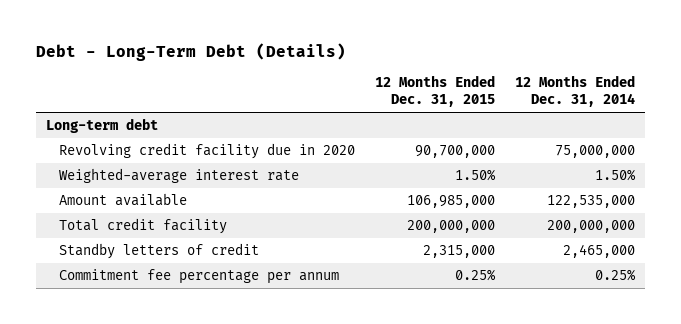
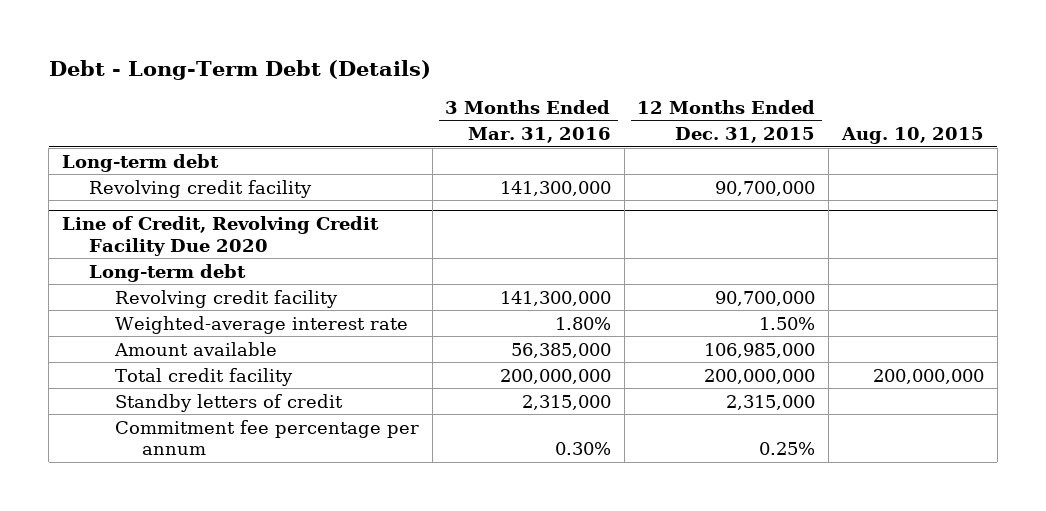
- | 12 Months Ended Dec. 31, 2015 | 12 Months Ended Dec. 31, 2014
+ | 3 Months Ended Mar. 31, 2016 | 12 Months Ended Dec. 31, 2015 | Aug. 10, 2015
- Revolving credit facility due in 2020 | 90,700,000 | 75,000,000
+ Revolving credit facility | 141,300,000 | 90,700,000 |
+ Line of Credit, Revolving Credit Facility Due 2020
+ Long-term debt
+ Revolving credit facility | 141,300,000 | 90,700,000 |

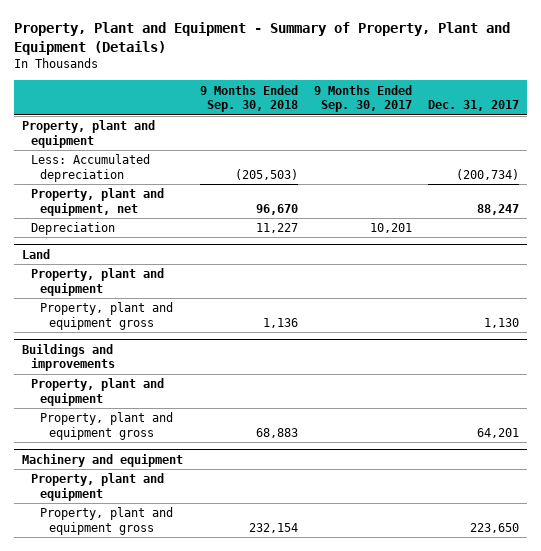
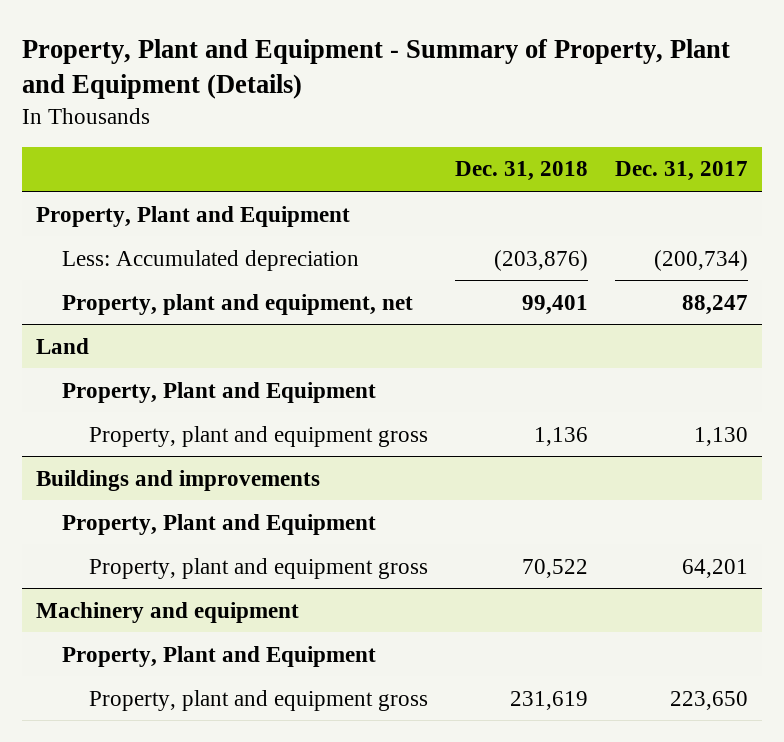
- | 9 Months Ended Sep. 30, 2018 | 9 Months Ended Sep. 30, 2017 | Dec. 31, 2017
+ | Dec. 31, 2018 | Dec. 31, 2017
- Property, plant and equipment
+ Property, Plant and Equipment
- Depreciation | 11,227 | 10,201 |
@ Land
- Property, plant and equipment
+ Property, Plant and Equipment
@ Buildings and improvements
- Property, plant and equipment
+ Property, Plant and Equipment
@ Machinery and equipment
- Property, plant and equipment
+ Property, Plant and Equipment

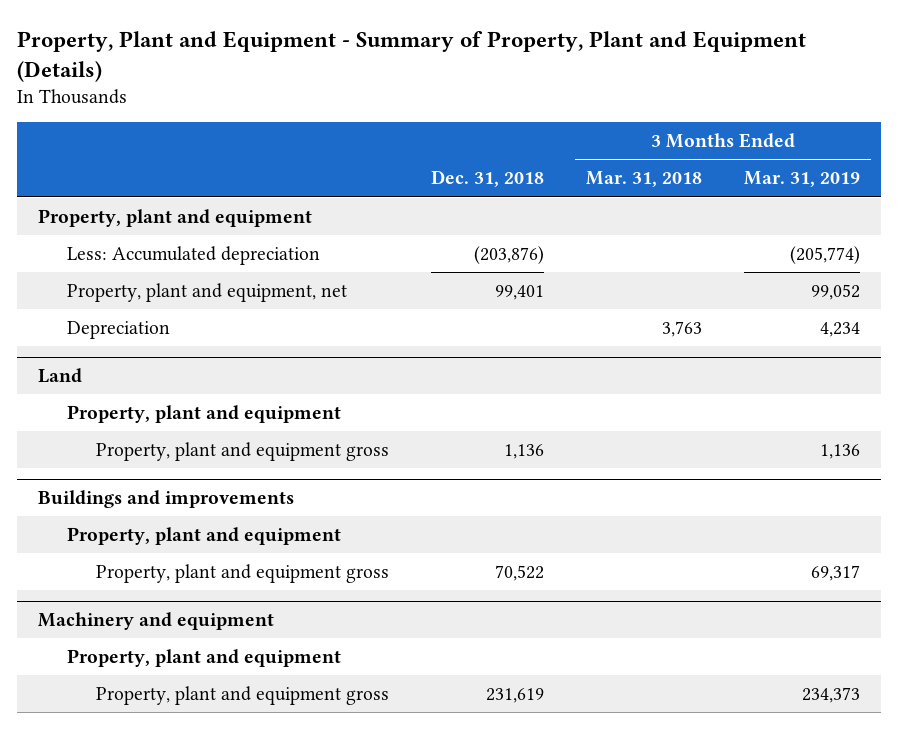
- | Dec. 31, 2018 | Dec. 31, 2017
+ | Dec. 31, 2018 | 3 Months Ended Mar. 31, 2018 | 3 Months Ended Mar. 31, 2019
- Property, Plant and Equipment
+ Property, plant and equipment
+ Depreciation | | 3,763 | 4,234
@ Land
- Property, Plant and Equipment
+ Property, plant and equipment
@ Buildings and improvements
- Property, Plant and Equipment
+ Property, plant and equipment
@ Machinery and equipment
- Property, Plant and Equipment
+ Property, plant and equipment

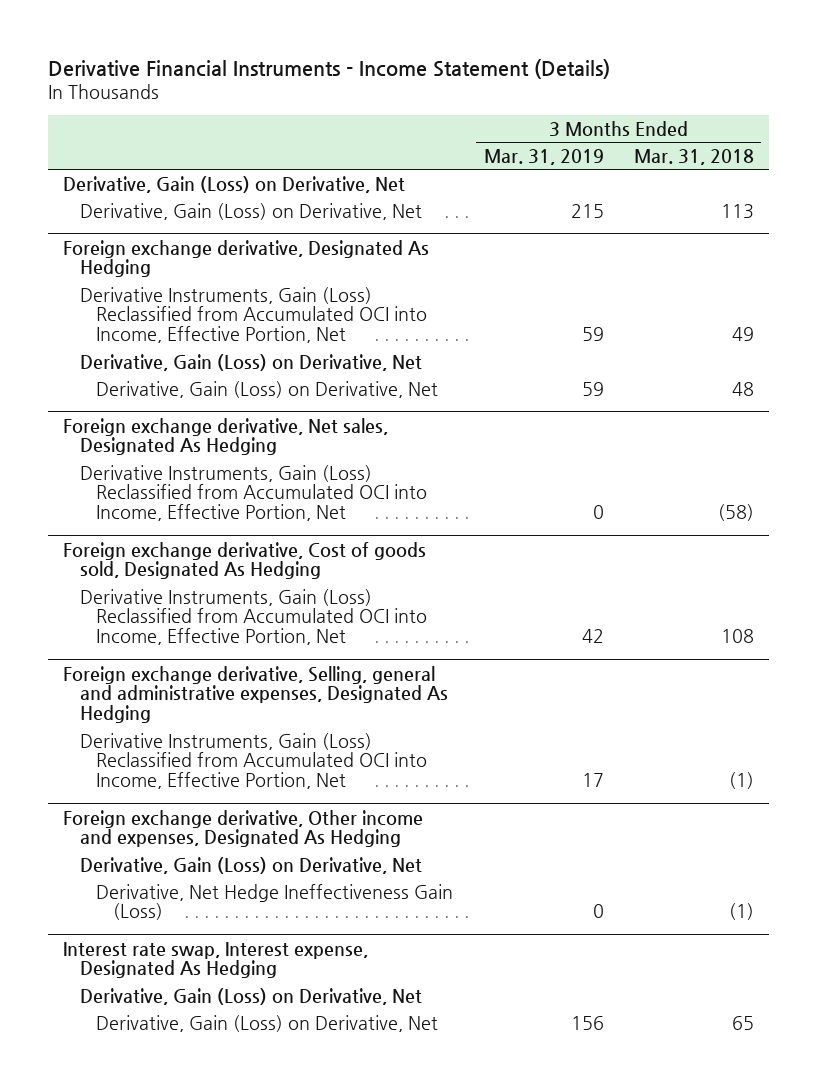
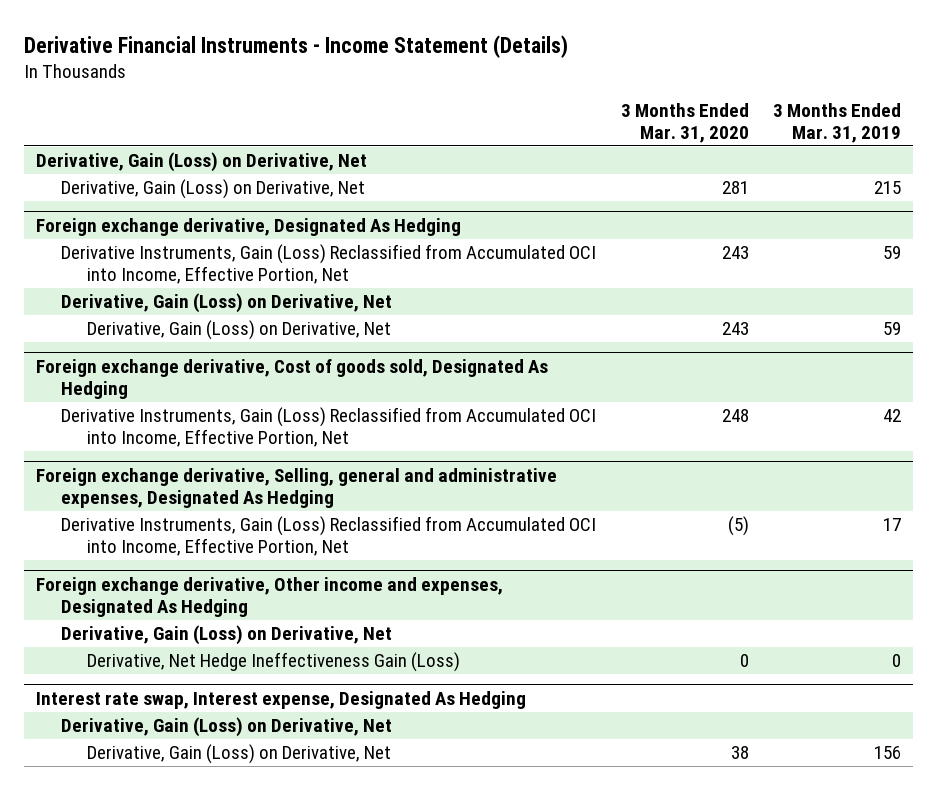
- | 3 Months Ended Mar. 31, 2019 | 3 Months Ended Mar. 31, 2018
+ | 3 Months Ended Mar. 31, 2020 | 3 Months Ended Mar. 31, 2019
- Foreign exchange derivative, Net sales, Designated As Hedging
- Derivative Instruments, Gain (Loss) Reclassified from Accumulated OCI into Income, Effective Portion, Net | 0 | (58)

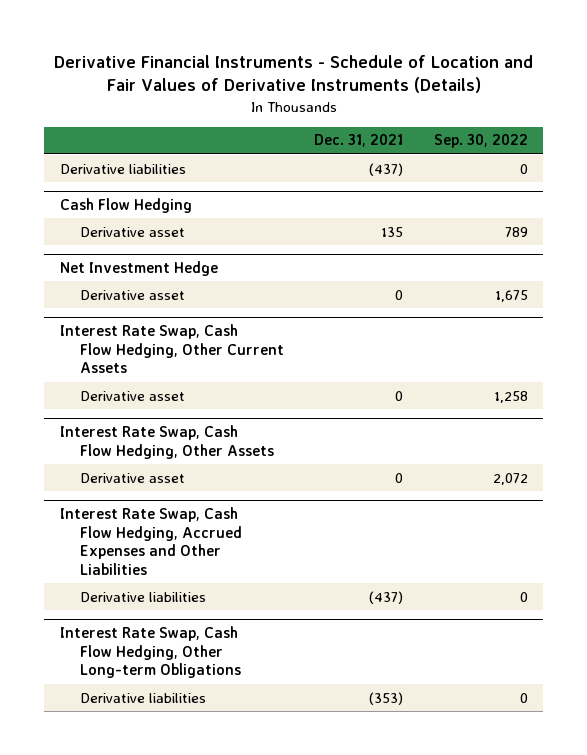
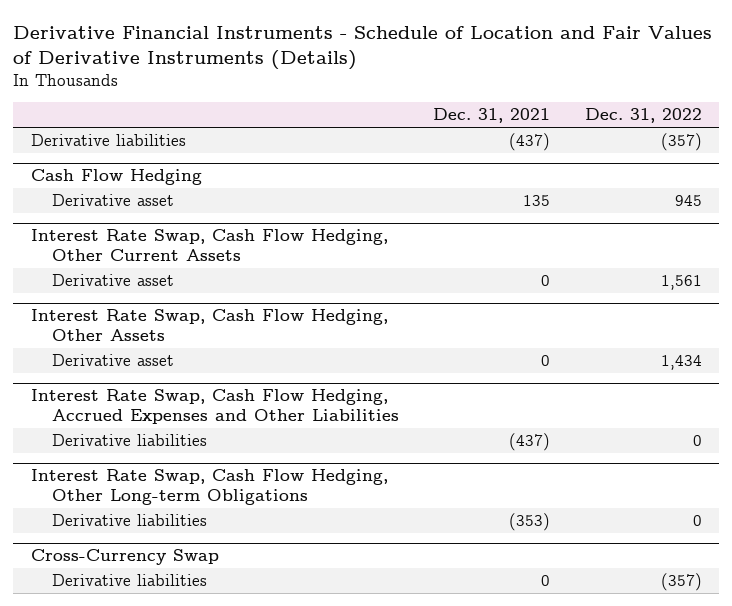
- | Dec. 31, 2021 | Sep. 30, 2022
+ | Dec. 31, 2021 | Dec. 31, 2022
- Net Investment Hedge
- Derivative asset | 0 | 1,675
+ Cross-Currency Swap
+ Derivative liabilities | 0 | (357)

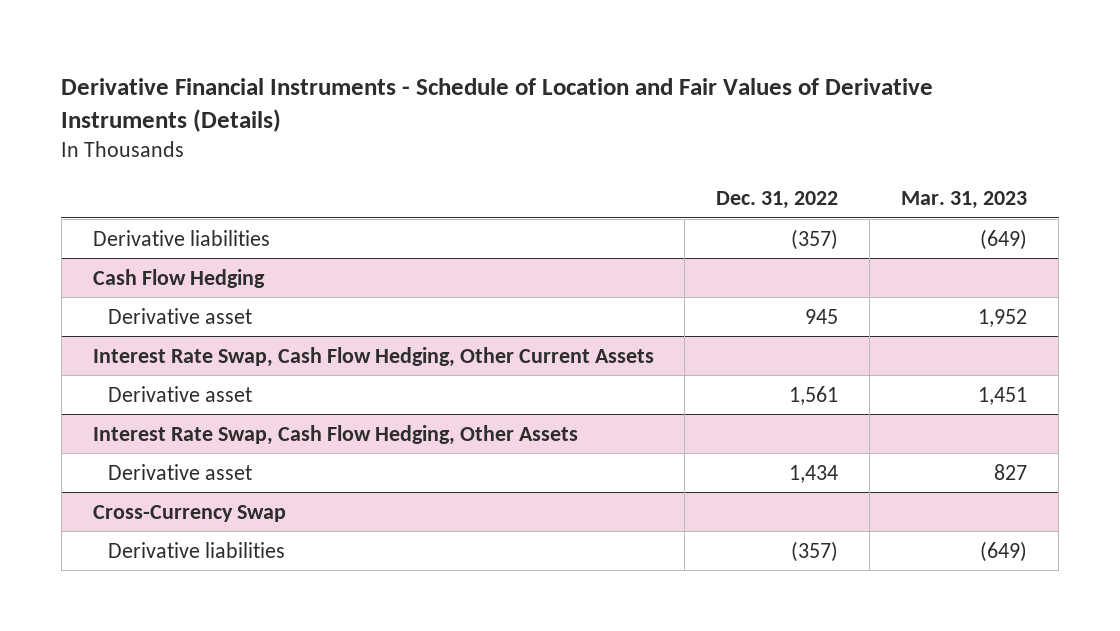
- | Dec. 31, 2021 | Dec. 31, 2022
+ | Dec. 31, 2022 | Mar. 31, 2023
- Interest Rate Swap, Cash Flow Hedging, Accrued Expenses and Other Liabilities
- Derivative liabilities | (437) | 0
- Interest Rate Swap, Cash Flow Hedging, Other Long-term Obligations
- Derivative liabilities | (353) | 0

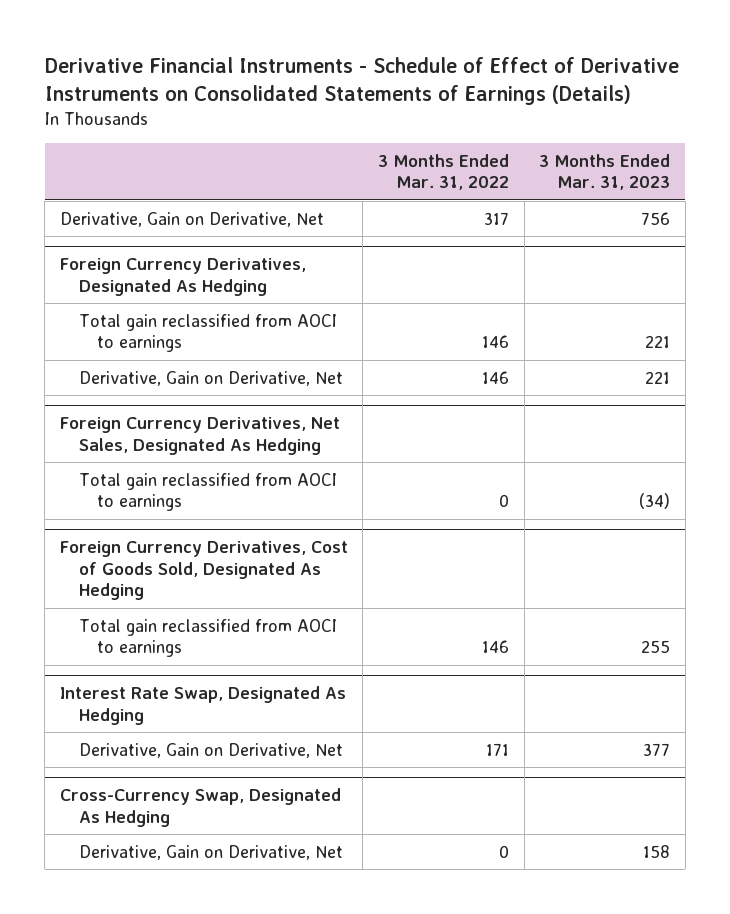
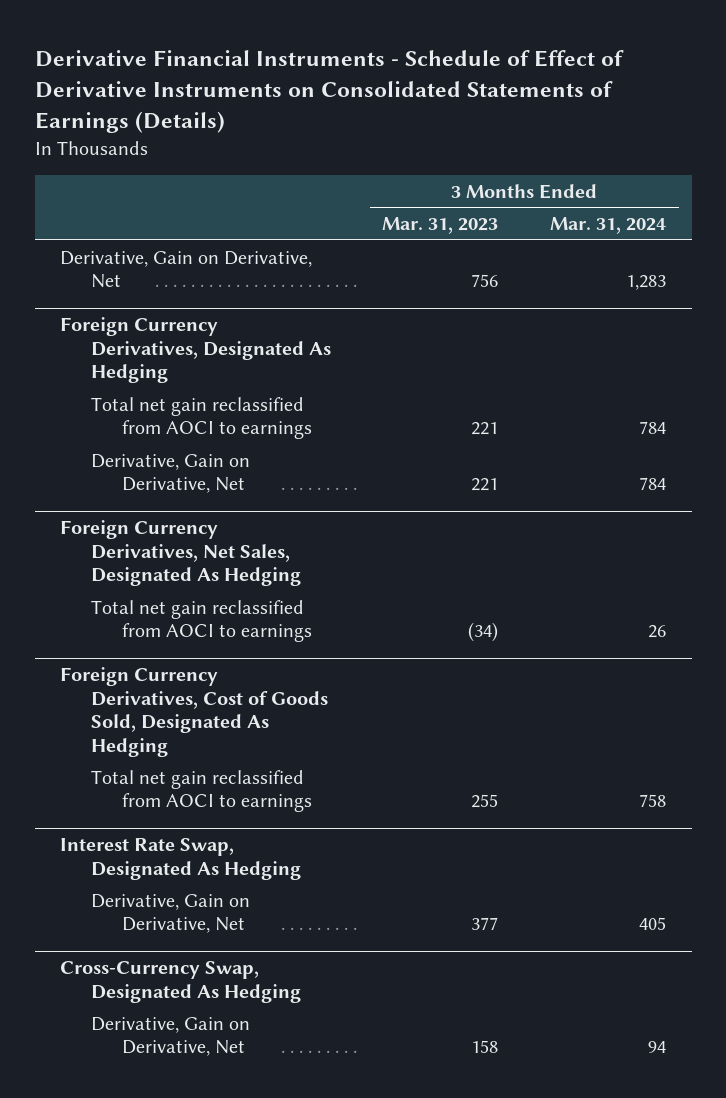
- | 3 Months Ended Mar. 31, 2022 | 3 Months Ended Mar. 31, 2023
+ | 3 Months Ended Mar. 31, 2023 | 3 Months Ended Mar. 31, 2024
@ Foreign Currency Derivatives, Designated As Hedging
- Total gain reclassified from AOCI to earnings | 146 | 221
+ Total net gain reclassified from AOCI to earnings | 221 | 784
@ Foreign Currency Derivatives, Net Sales, Designated As Hedging
- Total gain reclassified from AOCI to earnings | 0 | (34)
+ Total net gain reclassified from AOCI to earnings | (34) | 26
@ Foreign Currency Derivatives, Cost of Goods Sold, Designated As Hedging
- Total gain reclassified from AOCI to earnings | 146 | 255
+ Total net gain reclassified from AOCI to earnings | 255 | 758

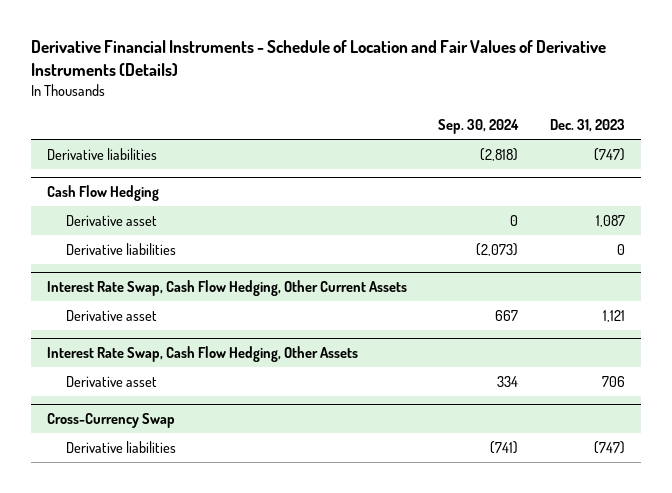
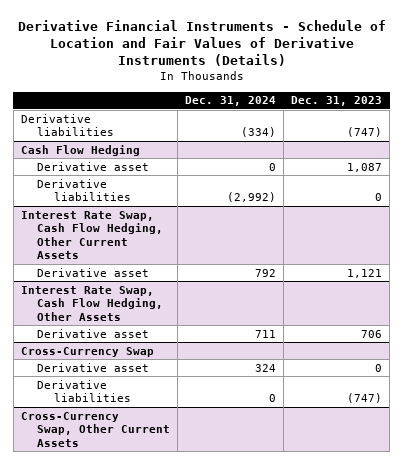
- | Sep. 30, 2024 | Dec. 31, 2023
+ | Dec. 31, 2024 | Dec. 31, 2023
@ Cross-Currency Swap
+ Derivative asset | 324 | 0
+ Cross-Currency Swap, Other Current Assets

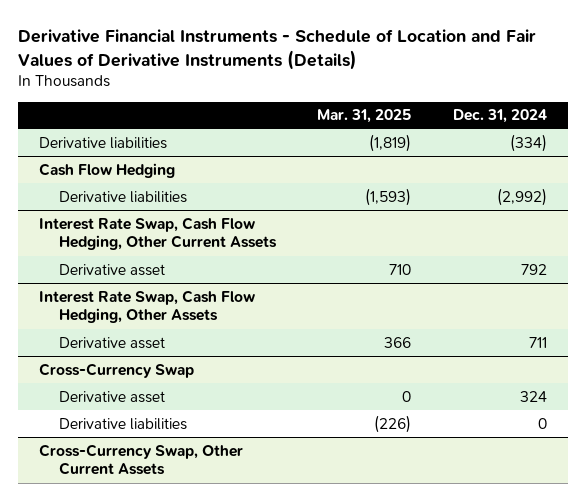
- | Dec. 31, 2024 | Dec. 31, 2023
+ | Mar. 31, 2025 | Dec. 31, 2024
@ Cash Flow Hedging
- Derivative asset | 0 | 1,087

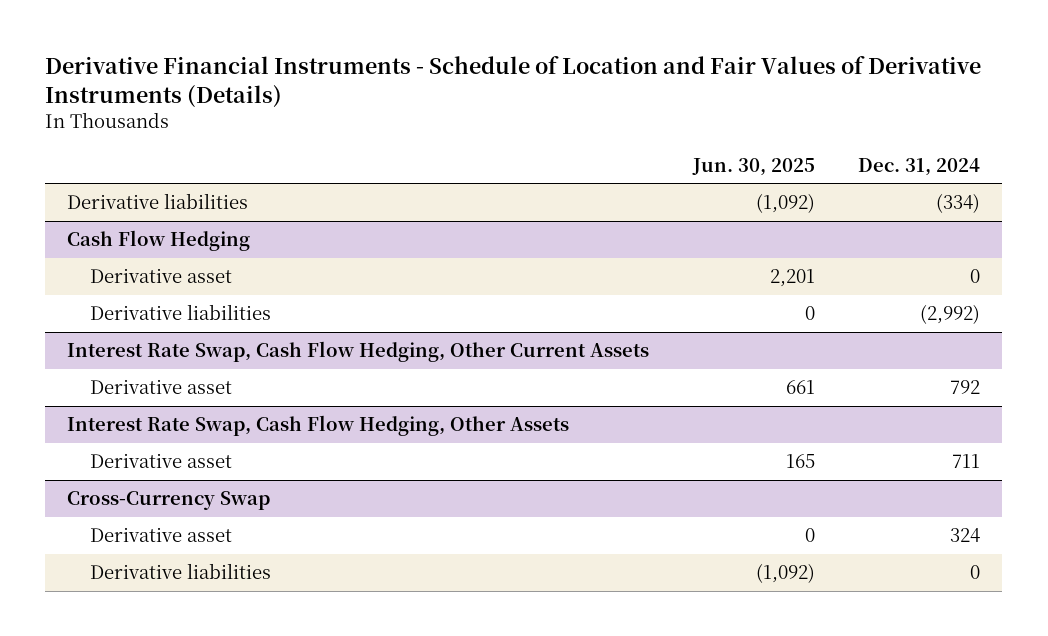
- | Mar. 31, 2025 | Dec. 31, 2024
+ | Jun. 30, 2025 | Dec. 31, 2024
@ Cash Flow Hedging
+ Derivative asset | 2,201 | 0
- Cross-Currency Swap, Other Current Assets

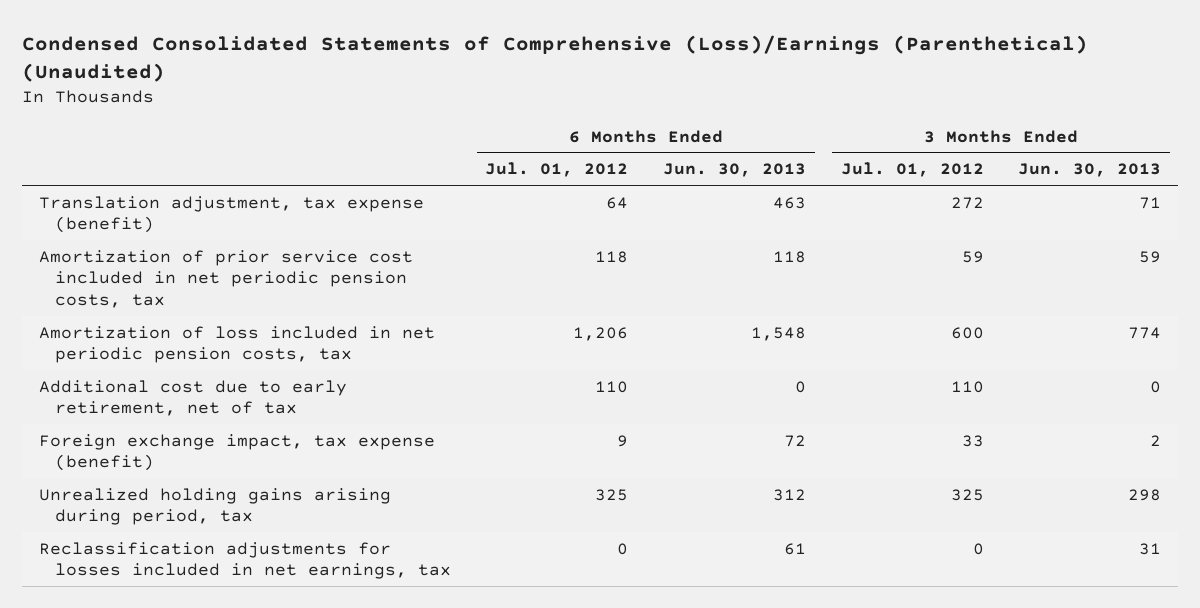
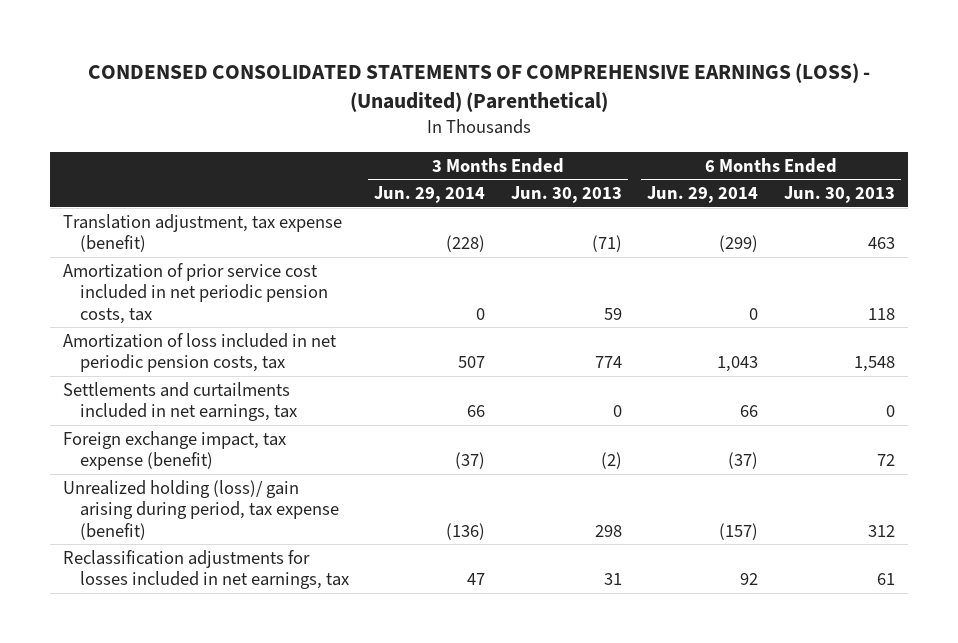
- Condensed Consolidated Statements of Comprehensive (Loss)/Earnings (Parenthetical) (Unaudited)
+ CONDENSED CONSOLIDATED STATEMENTS OF COMPREHENSIVE EARNINGS (LOSS) - (Unaudited) (Parenthetical)
- | 6 Months Ended Jul. 01, 2012 | 6 Months Ended Jun. 30, 2013 | 3 Months Ended Jul. 01, 2012 | 3 Months Ended Jun. 30, 2013
+ | 3 Months Ended Jun. 29, 2014 | 3 Months Ended Jun. 30, 2013 | 6 Months Ended Jun. 29, 2014 | 6 Months Ended Jun. 30, 2013
- Translation adjustment, tax expense (benefit) | 64 | 463 | 272 | 71
+ Translation adjustment, tax expense (benefit) | (228) | (71) | (299) | 463
- Additional cost due to early retirement, net of tax | 110 | 0 | 110 | 0
- Foreign exchange impact, tax expense (benefit) | 9 | 72 | 33 | 2
- Unrealized holding gains arising during period, tax | 325 | 312 | 325 | 298
+ Settlements and curtailments included in net earnings, tax | 66 | 0 | 66 | 0
+ Foreign exchange impact, tax expense (benefit) | (37) | (2) | (37) | 72
+ Unrealized holding (loss)/ gain arising during period, tax expense (benefit) | (136) | 298 | (157) | 312

